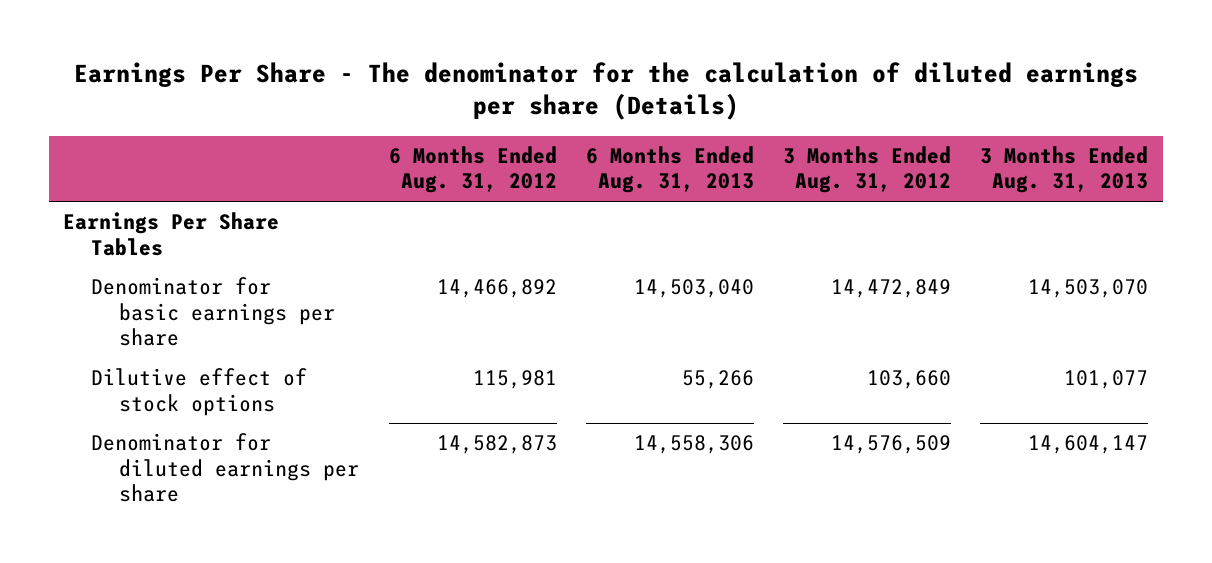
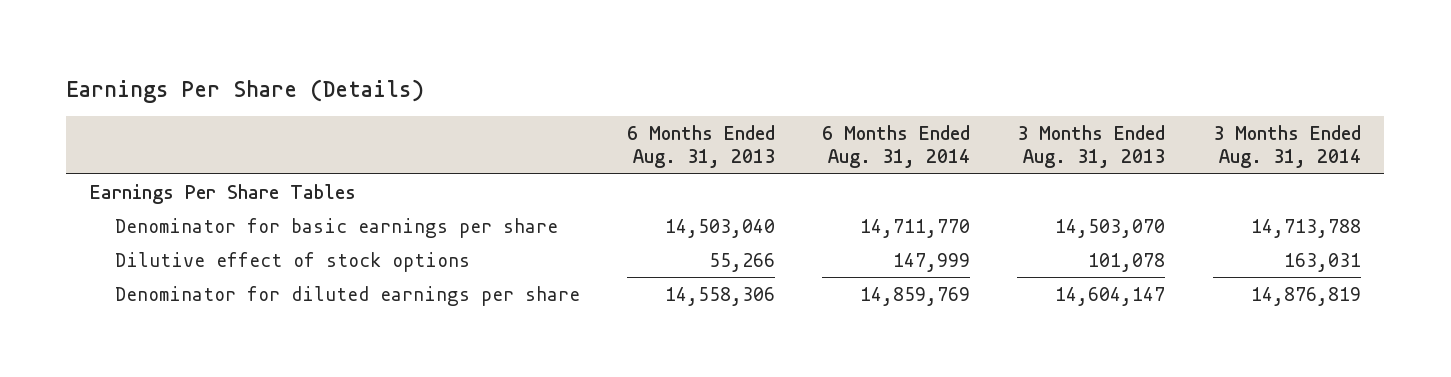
- Earnings Per Share - The denominator for the calculation of diluted earnings per share (Details)
+ Earnings Per Share (Details)
- | 6 Months Ended Aug. 31, 2012 | 6 Months Ended Aug. 31, 2013 | 3 Months Ended Aug. 31, 2012 | 3 Months Ended Aug. 31, 2013
+ | 6 Months Ended Aug. 31, 2013 | 6 Months Ended Aug. 31, 2014 | 3 Months Ended Aug. 31, 2013 | 3 Months Ended Aug. 31, 2014
- Dilutive effect of stock options | 115,981 | 55,266 | 103,660 | 101,077
+ Dilutive effect of stock options | 55,266 | 147,999 | 101,078 | 163,031

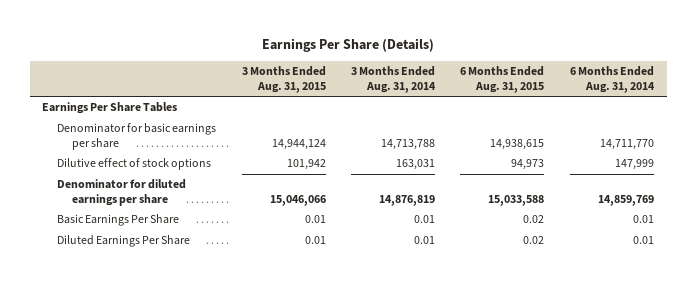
- | 6 Months Ended Aug. 31, 2013 | 6 Months Ended Aug. 31, 2014 | 3 Months Ended Aug. 31, 2013 | 3 Months Ended Aug. 31, 2014
+ | 3 Months Ended Aug. 31, 2015 | 3 Months Ended Aug. 31, 2014 | 6 Months Ended Aug. 31, 2015 | 6 Months Ended Aug. 31, 2014
+ Basic Earnings Per Share | 0.01 | 0.01 | 0.02 | 0.01
+ Diluted Earnings Per Share | 0.01 | 0.01 | 0.02 | 0.01

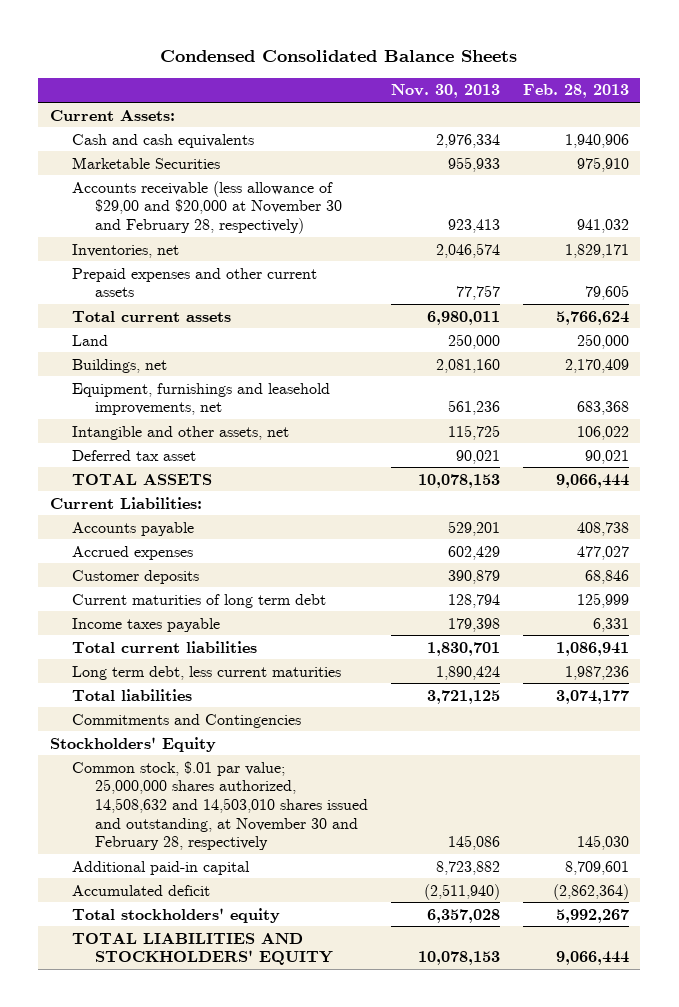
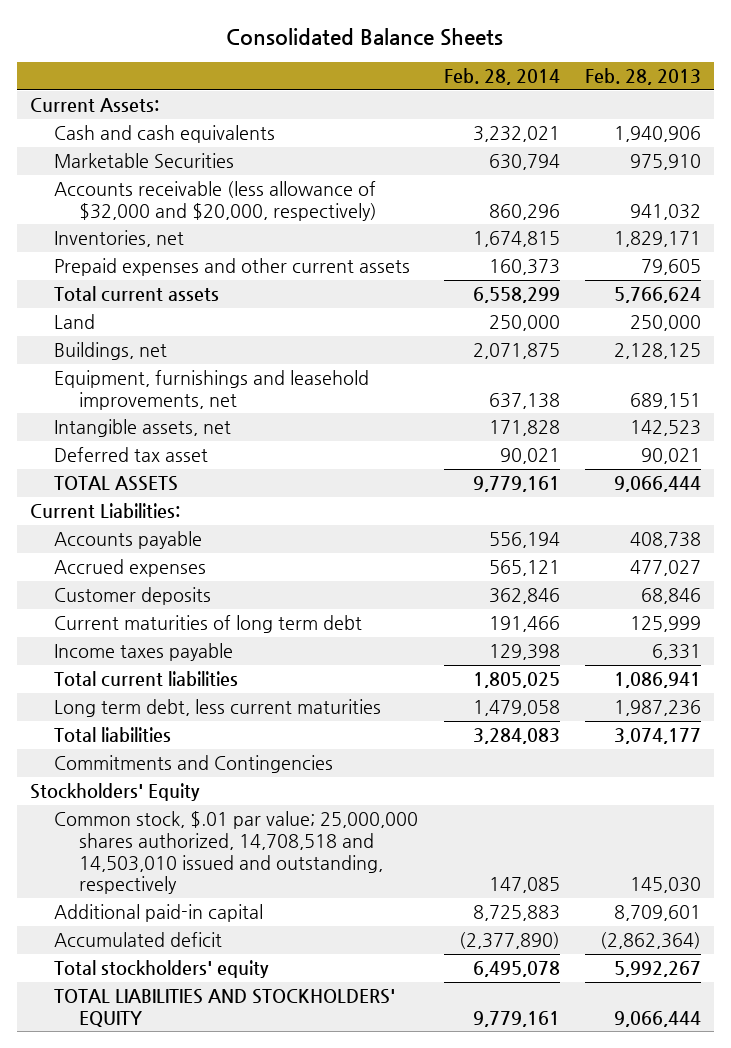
- Condensed Consolidated Balance Sheets
+ Consolidated Balance Sheets
- | Nov. 30, 2013 | Feb. 28, 2013
+ | Feb. 28, 2014 | Feb. 28, 2013
- Accounts receivable (less allowance of $29,00 and $20,000 at November 30 and February 28, respectively) | 923,413 | 941,032
+ Accounts receivable (less allowance of $32,000 and $20,000, respectively) | 860,296 | 941,032
- Buildings, net | 2,081,160 | 2,170,409
- Equipment, furnishings and leasehold improvements, net | 561,236 | 683,368
- Intangible and other assets, net | 115,725 | 106,022
+ Buildings, net | 2,071,875 | 2,128,125
+ Equipment, furnishings and leasehold improvements, net | 637,138 | 689,151
+ Intangible assets, net | 171,828 | 142,523
- Common stock, $.01 par value; 25,000,000 shares authorized, 14,508,632 and 14,503,010 shares issued and outstanding, at November 30 and February 28, respectively | 145,086 | 145,030
+ Common stock, $.01 par value; 25,000,000 shares authorized, 14,708,518 and 14,503,010 issued and outstanding, respectively | 147,085 | 145,030

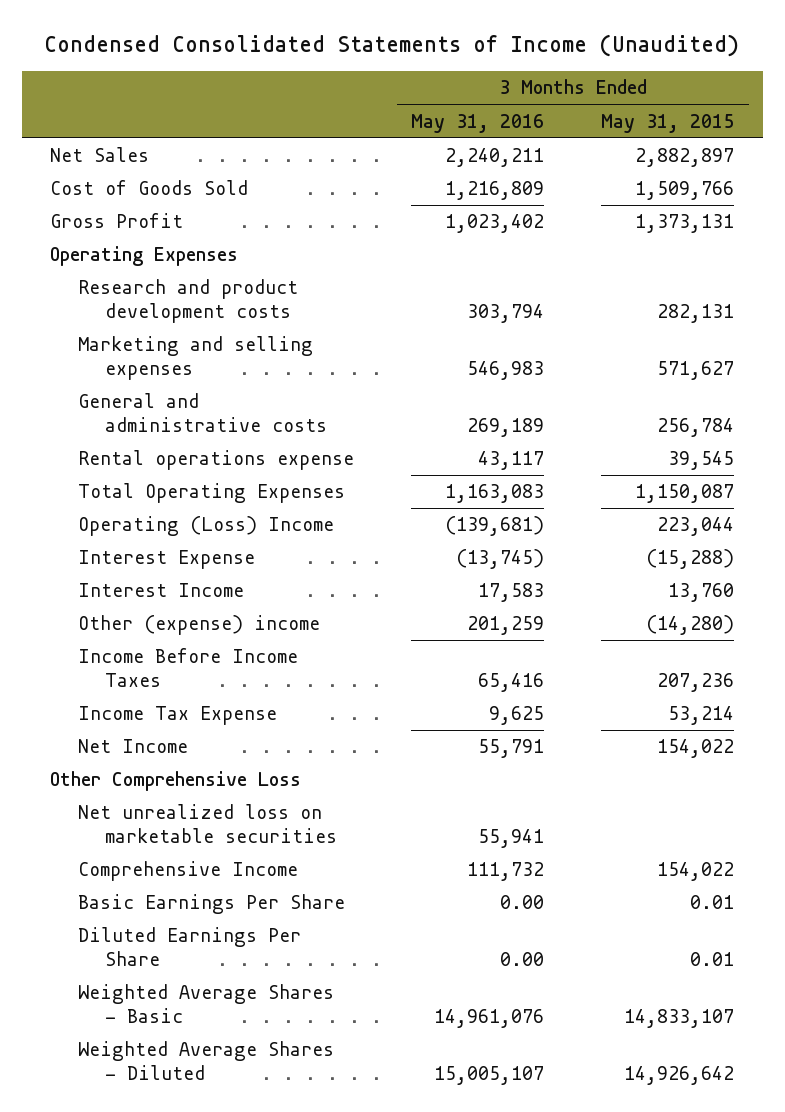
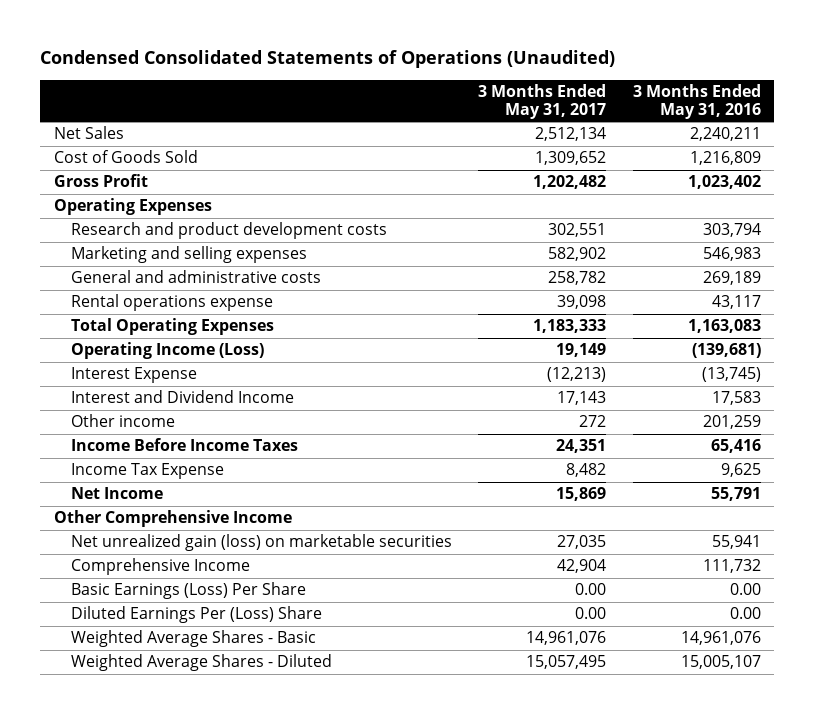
- Condensed Consolidated Statements of Income (Unaudited)
+ Condensed Consolidated Statements of Operations (Unaudited)
- | 3 Months Ended May 31, 2016 | 3 Months Ended May 31, 2015
+ | 3 Months Ended May 31, 2017 | 3 Months Ended May 31, 2016
- Operating (Loss) Income | (139,681) | 223,044
+ Operating Income (Loss) | 19,149 | (139,681)
- Interest Income | 17,583 | 13,760
- Other (expense) income | 201,259 | (14,280)
+ Interest and Dividend Income | 17,143 | 17,583
+ Other income | 272 | 201,259
- Other Comprehensive Loss
- Net unrealized loss on marketable securities | 55,941 |
+ Other Comprehensive Income
+ Net unrealized gain (loss) on marketable securities | 27,035 | 55,941
- Basic Earnings Per Share | 0.00 | 0.01
- Diluted Earnings Per Share | 0.00 | 0.01
+ Basic Earnings (Loss) Per Share | 0.00 | 0.00
+ Diluted Earnings Per (Loss) Share | 0.00 | 0.00

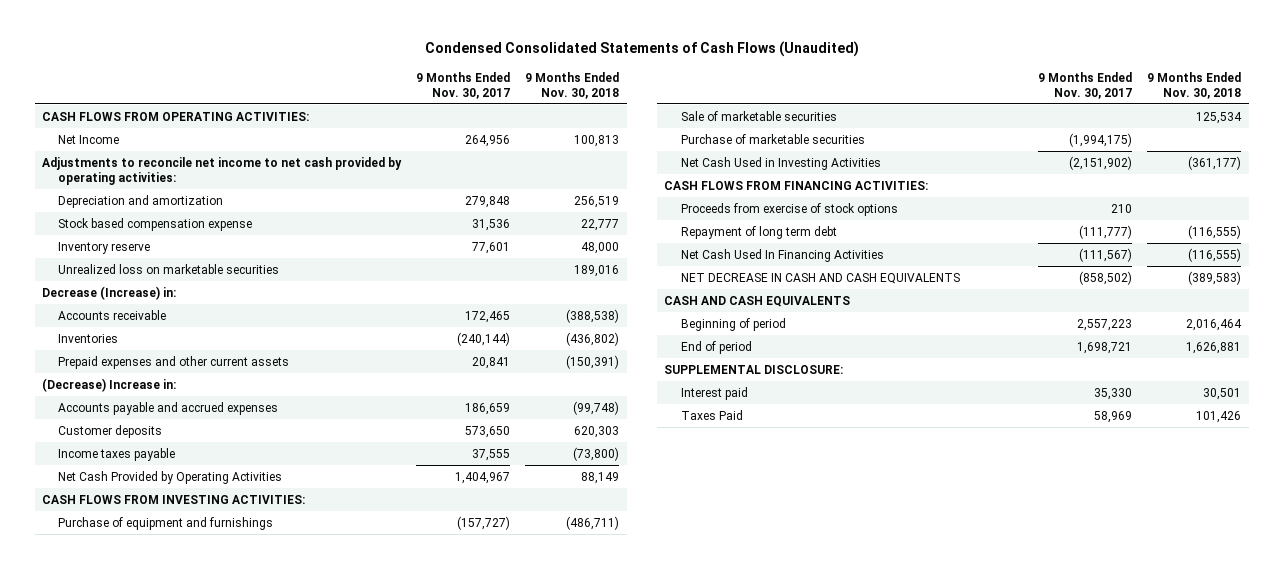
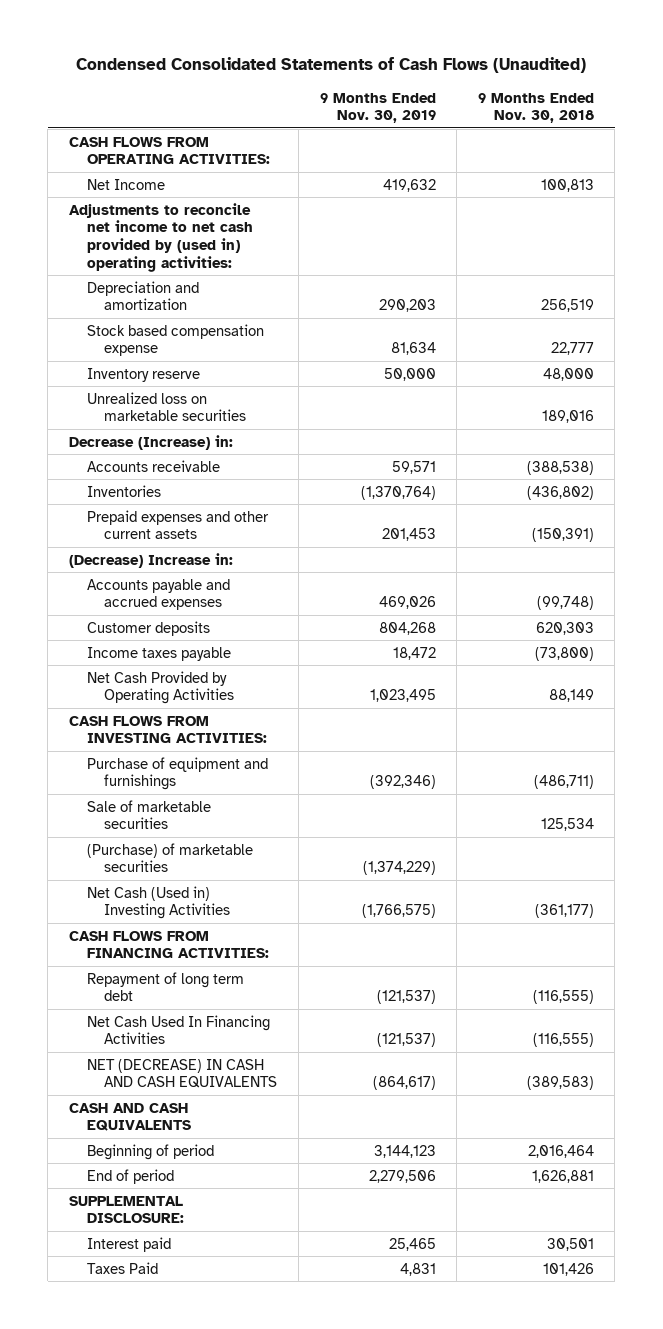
- | 9 Months Ended Nov. 30, 2017 | 9 Months Ended Nov. 30, 2018
+ | 9 Months Ended Nov. 30, 2019 | 9 Months Ended Nov. 30, 2018
- Adjustments to reconcile net income to net cash provided by operating activities:
+ Adjustments to reconcile net income to net cash provided by (used in) operating activities:
- Purchase of marketable securities | (1,994,175) |
- Net Cash Used in Investing Activities | (2,151,902) | (361,177)
+ (Purchase) of marketable securities | (1,374,229) |
+ Net Cash (Used in) Investing Activities | (1,766,575) | (361,177)
- Proceeds from exercise of stock options | 210 |
- NET DECREASE IN CASH AND CASH EQUIVALENTS | (858,502) | (389,583)
+ NET (DECREASE) IN CASH AND CASH EQUIVALENTS | (864,617) | (389,583)

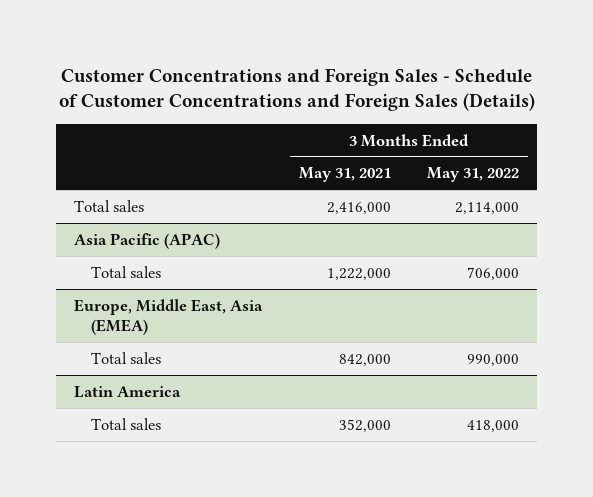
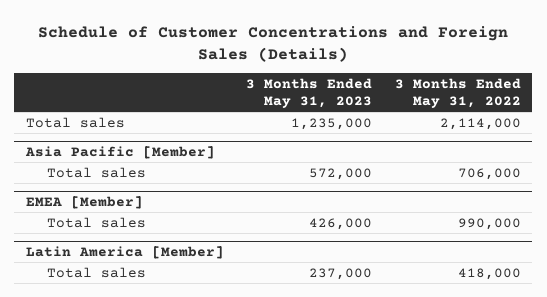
- Customer Concentrations and Foreign Sales - Schedule of Customer Concentrations and Foreign Sales (Details)
+ Schedule of Customer Concentrations and Foreign Sales (Details)
- | 3 Months Ended May 31, 2021 | 3 Months Ended May 31, 2022
+ | 3 Months Ended May 31, 2023 | 3 Months Ended May 31, 2022
- Asia Pacific (APAC)
+ Asia Pacific [Member]
- Europe, Middle East, Asia (EMEA)
+ EMEA [Member]
- Latin America
+ Latin America [Member]

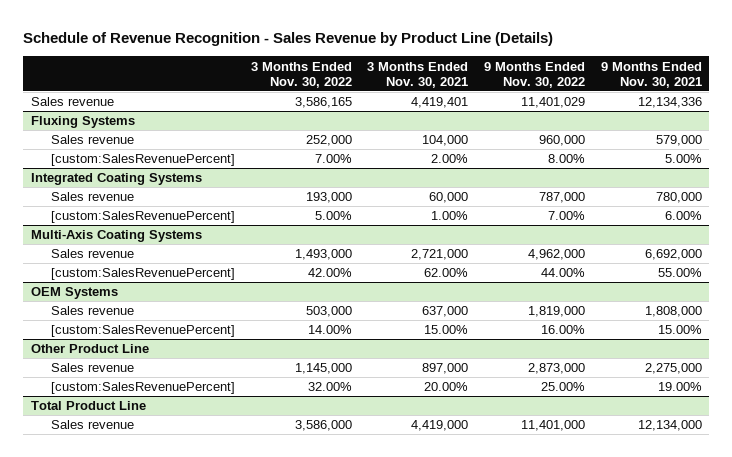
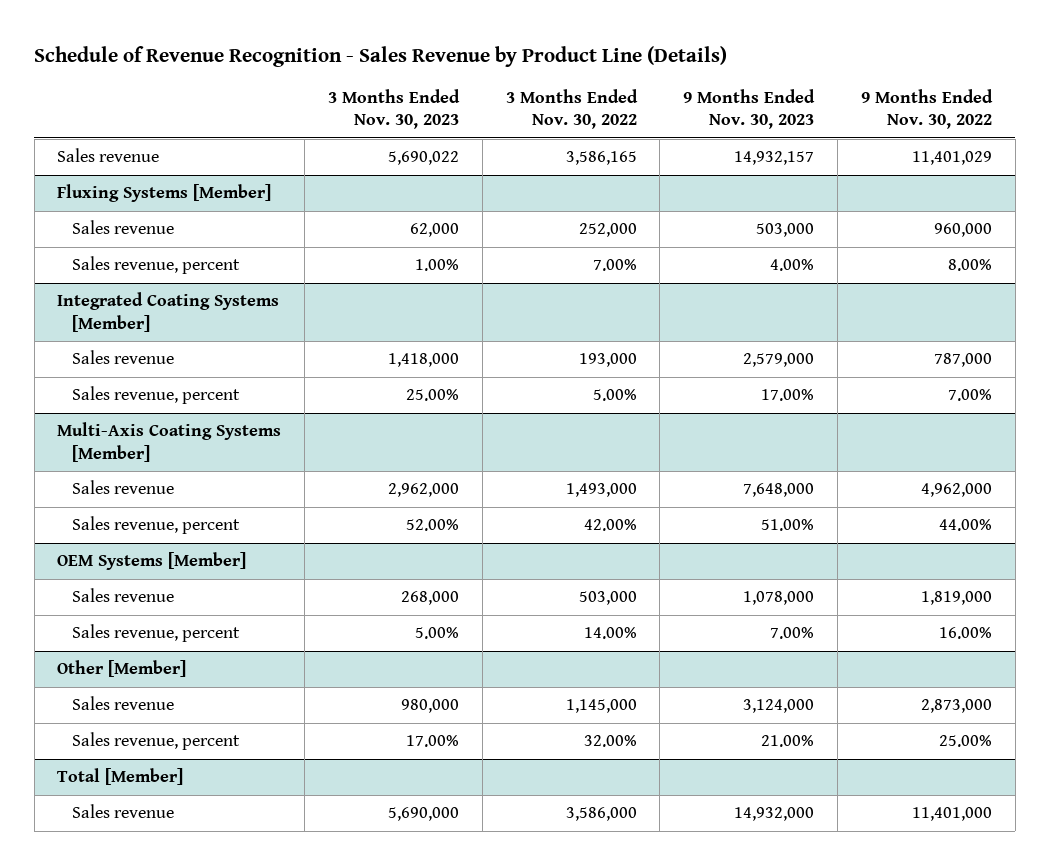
- | 3 Months Ended Nov. 30, 2022 | 3 Months Ended Nov. 30, 2021 | 9 Months Ended Nov. 30, 2022 | 9 Months Ended Nov. 30, 2021
+ | 3 Months Ended Nov. 30, 2023 | 3 Months Ended Nov. 30, 2022 | 9 Months Ended Nov. 30, 2023 | 9 Months Ended Nov. 30, 2022
- Fluxing Systems
+ Fluxing Systems [Member]
- [custom:SalesRevenuePercent] | 7.00% | 2.00% | 8.00% | 5.00%
- Integrated Coating Systems
+ Sales revenue, percent | 1.00% | 7.00% | 4.00% | 8.00%
+ Integrated Coating Systems [Member]
- [custom:SalesRevenuePercent] | 5.00% | 1.00% | 7.00% | 6.00%
- Multi-Axis Coating Systems
+ Sales revenue, percent | 25.00% | 5.00% | 17.00% | 7.00%
+ Multi-Axis Coating Systems [Member]
- [custom:SalesRevenuePercent] | 42.00% | 62.00% | 44.00% | 55.00%
- OEM Systems
+ Sales revenue, percent | 52.00% | 42.00% | 51.00% | 44.00%
+ OEM Systems [Member]
- [custom:SalesRevenuePercent] | 14.00% | 15.00% | 16.00% | 15.00%
- Other Product Line
+ Sales revenue, percent | 5.00% | 14.00% | 7.00% | 16.00%
+ Other [Member]
- [custom:SalesRevenuePercent] | 32.00% | 20.00% | 25.00% | 19.00%
- Total Product Line
+ Sales revenue, percent | 17.00% | 32.00% | 21.00% | 25.00%
+ Total [Member]

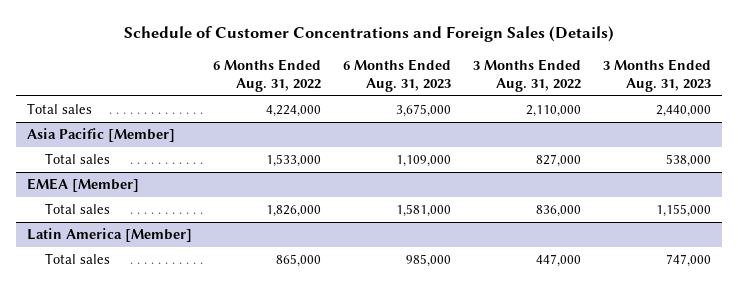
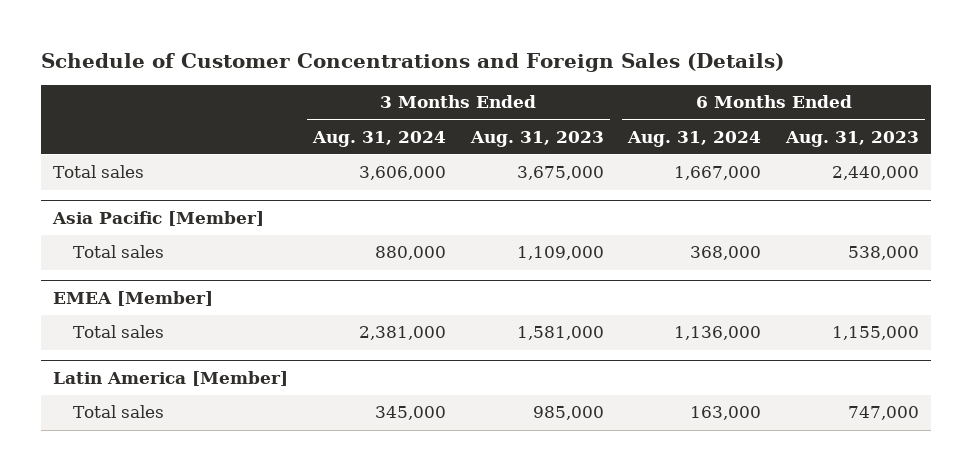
- | 6 Months Ended Aug. 31, 2022 | 6 Months Ended Aug. 31, 2023 | 3 Months Ended Aug. 31, 2022 | 3 Months Ended Aug. 31, 2023
+ | 3 Months Ended Aug. 31, 2024 | 3 Months Ended Aug. 31, 2023 | 6 Months Ended Aug. 31, 2024 | 6 Months Ended Aug. 31, 2023
- Total sales | 4,224,000 | 3,675,000 | 2,110,000 | 2,440,000
+ Total sales | 3,606,000 | 3,675,000 | 1,667,000 | 2,440,000
@ Asia Pacific [Member]
- Total sales | 1,533,000 | 1,109,000 | 827,000 | 538,000
+ Total sales | 880,000 | 1,109,000 | 368,000 | 538,000
@ EMEA [Member]
- Total sales | 1,826,000 | 1,581,000 | 836,000 | 1,155,000
+ Total sales | 2,381,000 | 1,581,000 | 1,136,000 | 1,155,000
@ Latin America [Member]
- Total sales | 865,000 | 985,000 | 447,000 | 747,000
+ Total sales | 345,000 | 985,000 | 163,000 | 747,000

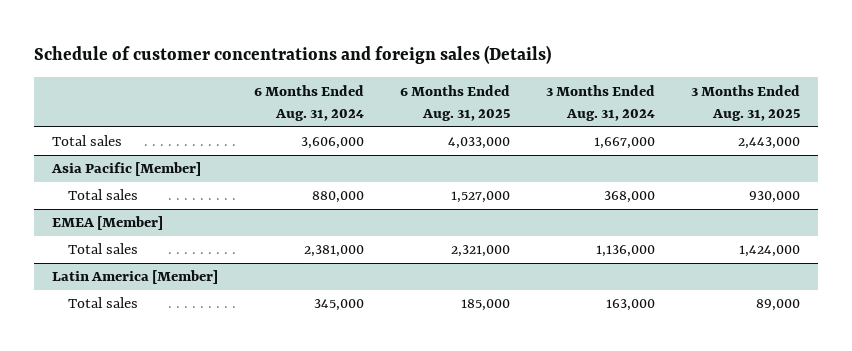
- Schedule of Customer Concentrations and Foreign Sales (Details)
+ Schedule of customer concentrations and foreign sales (Details)
- | 3 Months Ended Aug. 31, 2024 | 3 Months Ended Aug. 31, 2023 | 6 Months Ended Aug. 31, 2024 | 6 Months Ended Aug. 31, 2023
+ | 6 Months Ended Aug. 31, 2024 | 6 Months Ended Aug. 31, 2025 | 3 Months Ended Aug. 31, 2024 | 3 Months Ended Aug. 31, 2025
- Total sales | 3,606,000 | 3,675,000 | 1,667,000 | 2,440,000
+ Total sales | 3,606,000 | 4,033,000 | 1,667,000 | 2,443,000
@ Asia Pacific [Member]
- Total sales | 880,000 | 1,109,000 | 368,000 | 538,000
+ Total sales | 880,000 | 1,527,000 | 368,000 | 930,000
@ EMEA [Member]
- Total sales | 2,381,000 | 1,581,000 | 1,136,000 | 1,155,000
+ Total sales | 2,381,000 | 2,321,000 | 1,136,000 | 1,424,000
@ Latin America [Member]
- Total sales | 345,000 | 985,000 | 163,000 | 747,000
+ Total sales | 345,000 | 185,000 | 163,000 | 89,000

